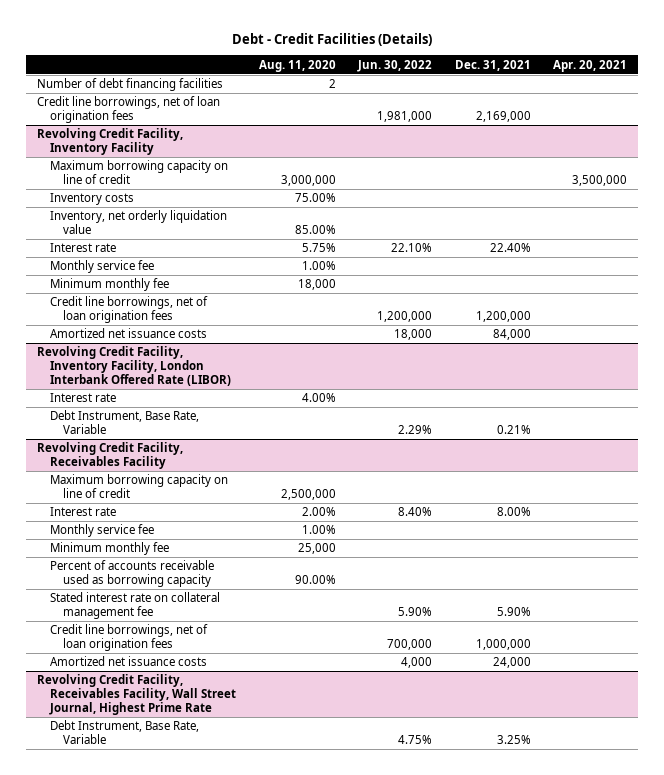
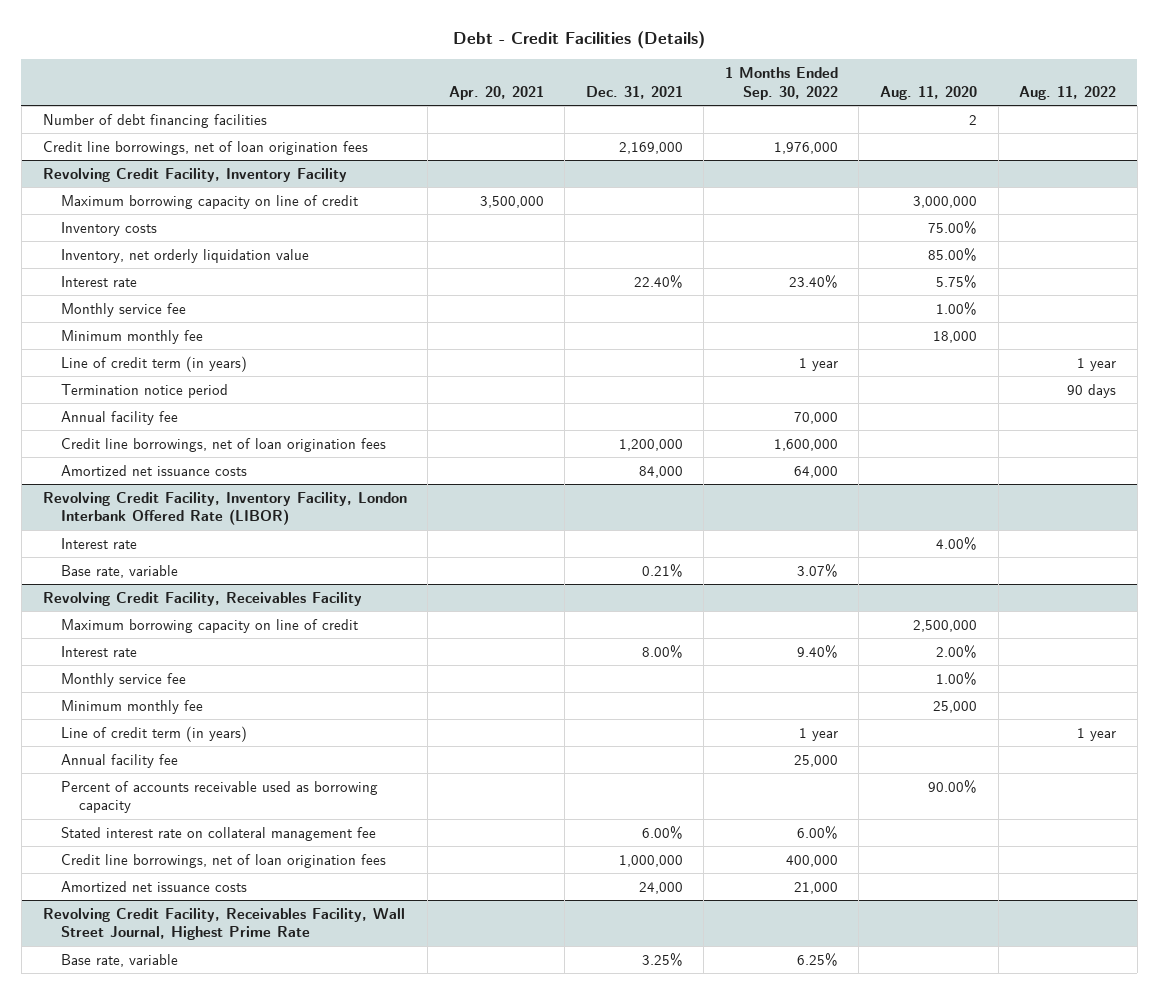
- | Aug. 11, 2020 | Jun. 30, 2022 | Dec. 31, 2021 | Apr. 20, 2021
+ | Apr. 20, 2021 | Dec. 31, 2021 | 1 Months Ended Sep. 30, 2022 | Aug. 11, 2020 | Aug. 11, 2022
@ Revolving Credit Facility, Inventory Facility
+ Line of credit term (in years) | | | 1 year | | 1 year
+ Termination notice period | | | | | 90 days
+ Annual facility fee | | | 70,000 | |
@ Revolving Credit Facility, Inventory Facility, London Interbank Offered Rate (LIBOR)
- Debt Instrument, Base Rate, Variable | | 2.29% | 0.21% |
+ Base rate, variable | | 0.21% | 3.07% | |
@ Revolving Credit Facility, Receivables Facility
+ Line of credit term (in years) | | | 1 year | | 1 year
+ Annual facility fee | | | 25,000 | |
- Stated interest rate on collateral management fee | | 5.90% | 5.90% |
+ Stated interest rate on collateral management fee | | 6.00% | 6.00% | |
@ Revolving Credit Facility, Receivables Facility, Wall Street Journal, Highest Prime Rate
- Debt Instrument, Base Rate, Variable | | 4.75% | 3.25% |
+ Base rate, variable | | 3.25% | 6.25% | |

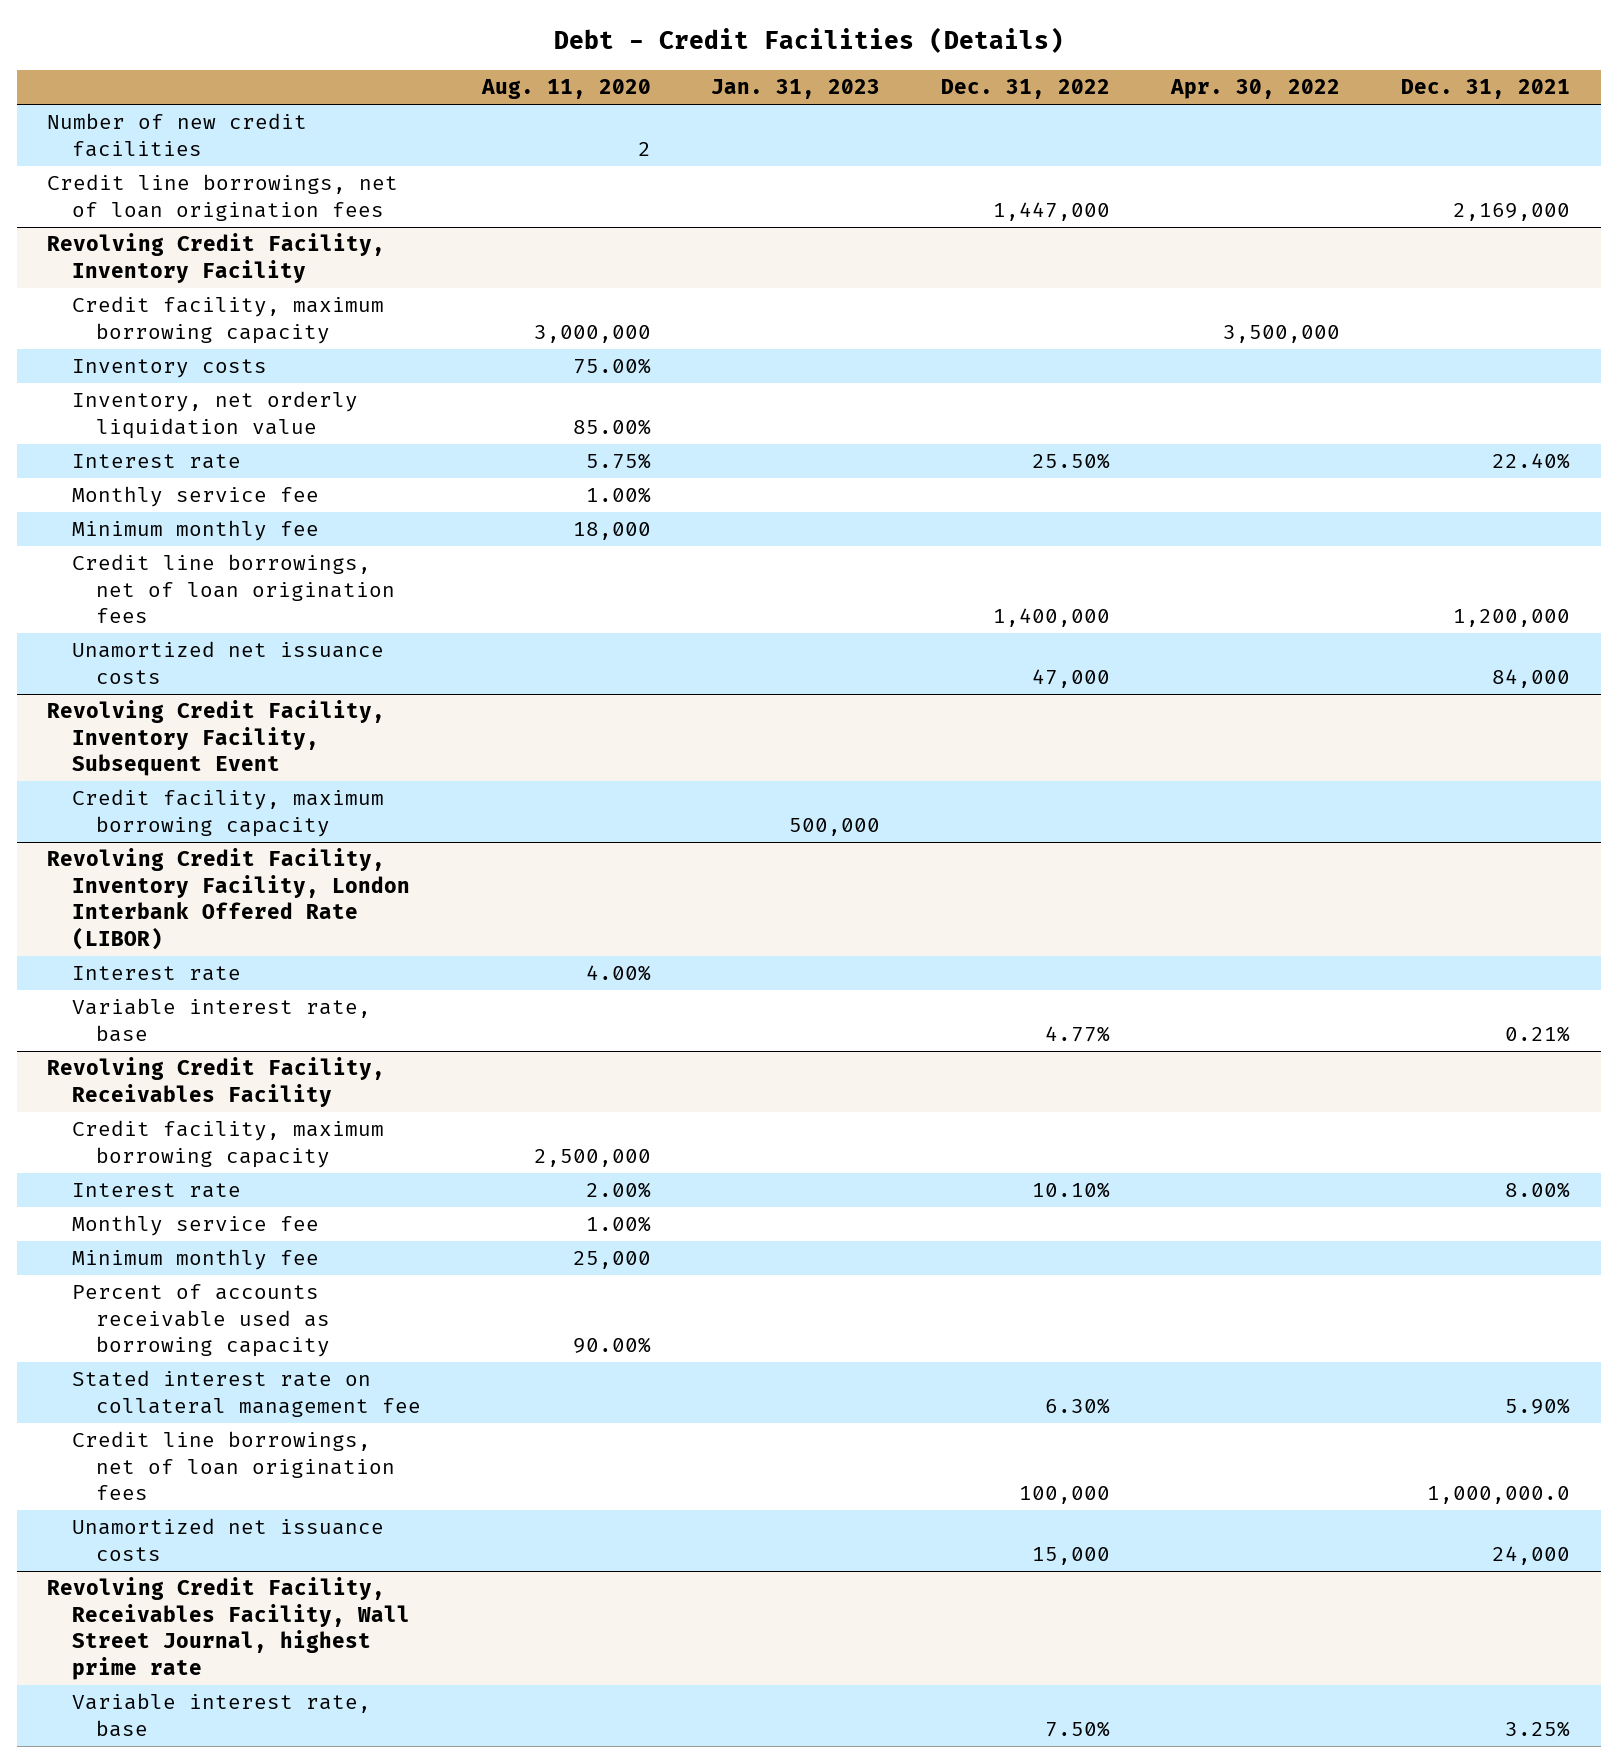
- | Apr. 20, 2021 | Dec. 31, 2021 | 1 Months Ended Sep. 30, 2022 | Aug. 11, 2020 | Aug. 11, 2022
+ | Aug. 11, 2020 | Jan. 31, 2023 | Dec. 31, 2022 | Apr. 30, 2022 | Dec. 31, 2021
- Number of debt financing facilities | | | | 2 |
+ Number of new credit facilities | 2 | | | |
@ Revolving Credit Facility, Inventory Facility
- Maximum borrowing capacity on line of credit | 3,500,000 | | | 3,000,000 |
+ Credit facility, maximum borrowing capacity | 3,000,000 | | | 3,500,000 |
- Line of credit term (in years) | | | 1 year | | 1 year
- Termination notice period | | | | | 90 days
- Annual facility fee | | | 70,000 | |
- Amortized net issuance costs | | 84,000 | 64,000 | |
+ Unamortized net issuance costs | | | 47,000 | | 84,000
+ Revolving Credit Facility, Inventory Facility, Subsequent Event
+ Credit facility, maximum borrowing capacity | | 500,000 | | |
@ Revolving Credit Facility, Inventory Facility, London Interbank Offered Rate (LIBOR)
- Base rate, variable | | 0.21% | 3.07% | |
+ Variable interest rate, base | | | 4.77% | | 0.21%
@ Revolving Credit Facility, Receivables Facility
- Maximum borrowing capacity on line of credit | | | | 2,500,000 |
+ Credit facility, maximum borrowing capacity | 2,500,000 | | | |
- Line of credit term (in years) | | | 1 year | | 1 year
- Annual facility fee | | | 25,000 | |
- Stated interest rate on collateral management fee | | 6.00% | 6.00% | |
- Credit line borrowings, net of loan origination fees | | 1,000,000 | 400,000 | |
- Amortized net issuance costs | | 24,000 | 21,000 | |
- Revolving Credit Facility, Receivables Facility, Wall Street Journal, Highest Prime Rate
- Base rate, variable | | 3.25% | 6.25% | |
@ Revolving Credit Facility, Receivables Facility
+ Stated interest rate on collateral management fee | | | 6.30% | | 5.90%
+ Credit line borrowings, net of loan origination fees | | | 100,000 | | 1,000,000.0
+ Unamortized net issuance costs | | | 15,000 | | 24,000
+ Revolving Credit Facility, Receivables Facility, Wall Street Journal, highest prime rate
+ Variable interest rate, base | | | 7.50% | | 3.25%

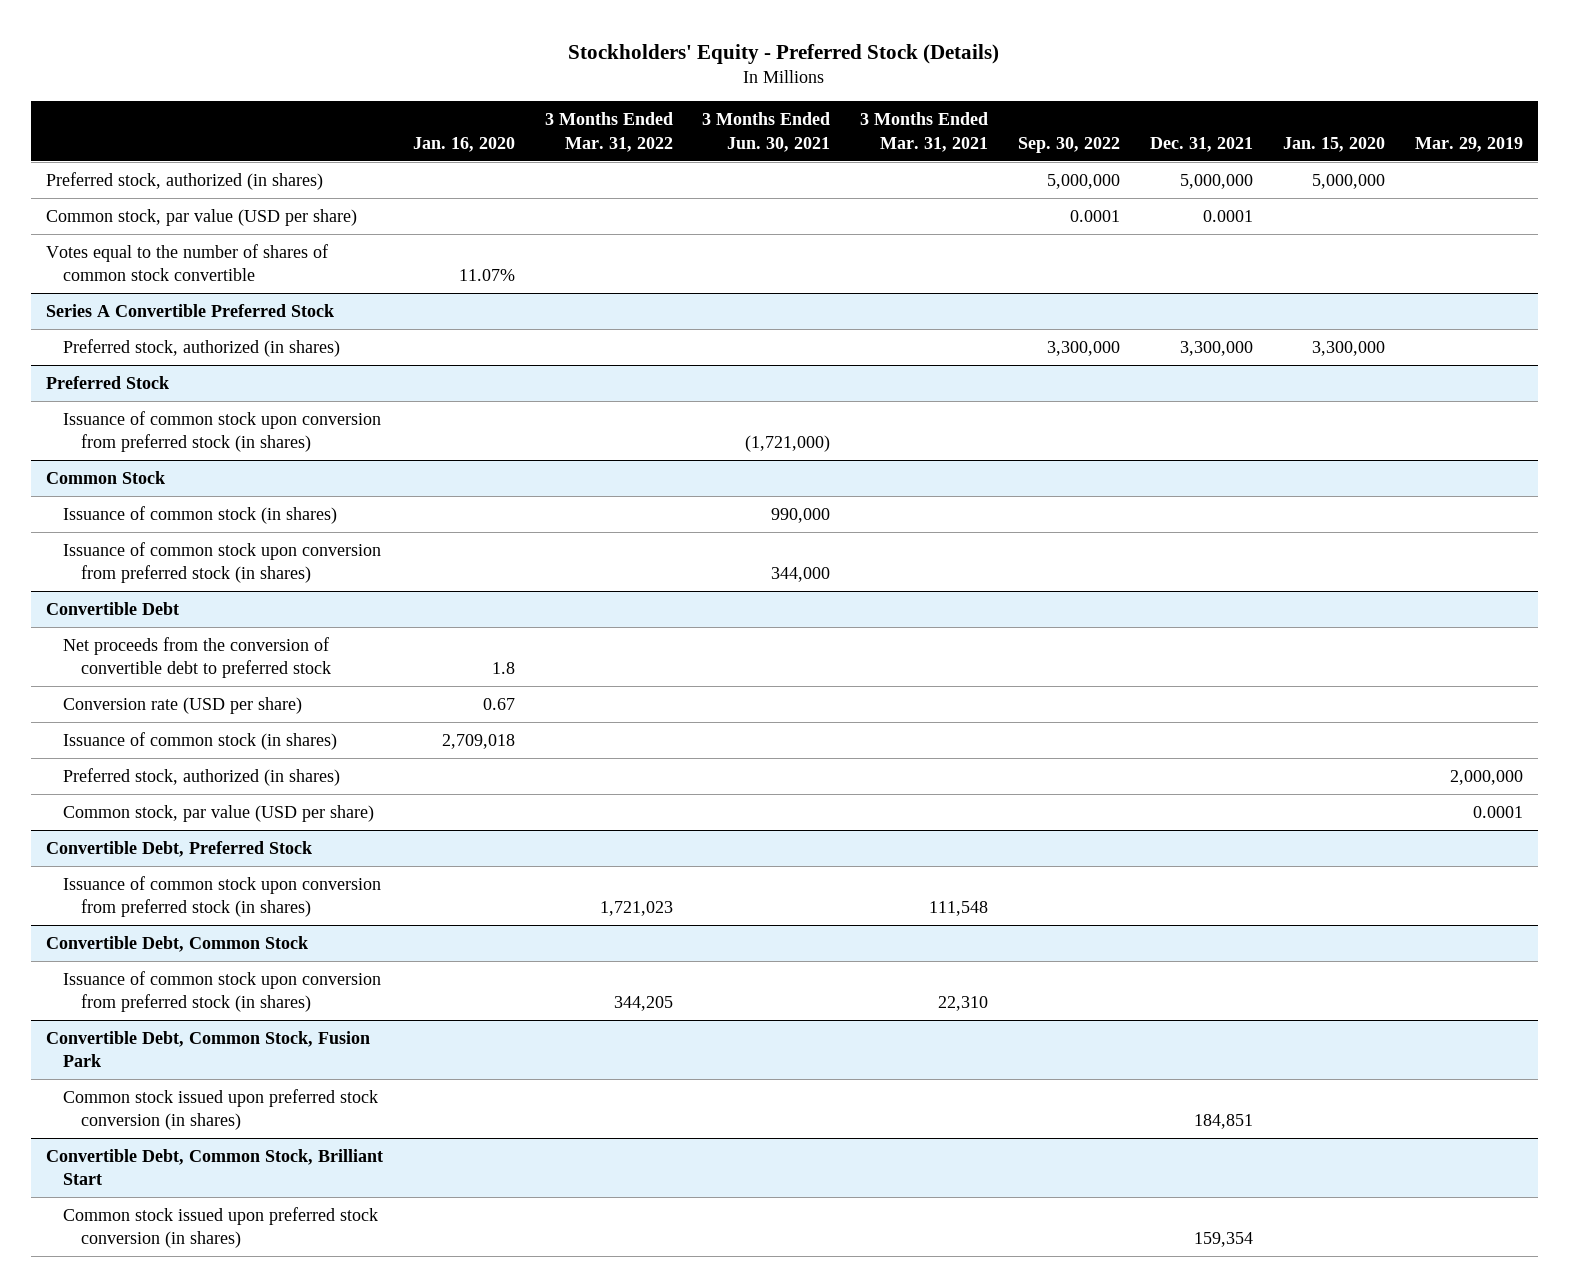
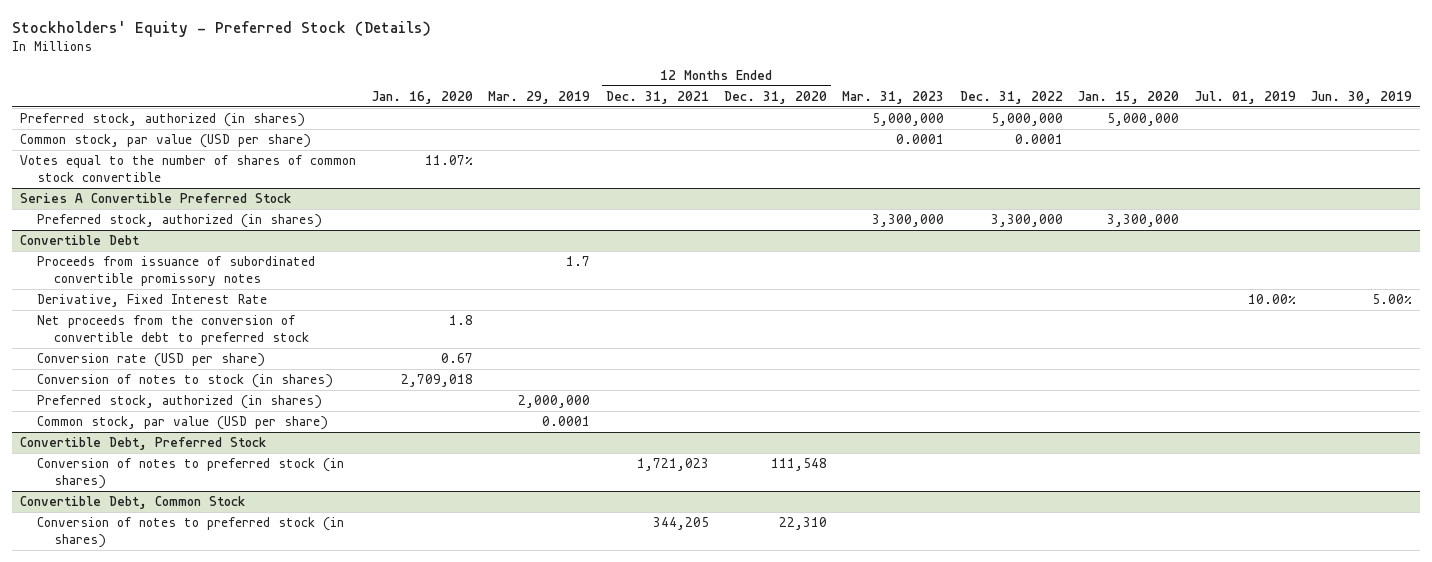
- | Jan. 16, 2020 | 3 Months Ended Mar. 31, 2022 | 3 Months Ended Jun. 30, 2021 | 3 Months Ended Mar. 31, 2021 | Sep. 30, 2022 | Dec. 31, 2021 | Jan. 15, 2020 | Mar. 29, 2019
+ | Jan. 16, 2020 | Mar. 29, 2019 | 12 Months Ended Dec. 31, 2021 | 12 Months Ended Dec. 31, 2020 | Mar. 31, 2023 | Dec. 31, 2022 | Jan. 15, 2020 | Jul. 01, 2019 | Jun. 30, 2019
- Preferred Stock
- Issuance of common stock upon conversion from preferred stock (in shares) | | | (1,721,000) | | | | |
- Common Stock
- Issuance of common stock (in shares) | | | 990,000 | | | | |
- Issuance of common stock upon conversion from preferred stock (in shares) | | | 344,000 | | | | |
@ Convertible Debt
+ Proceeds from issuance of subordinated convertible promissory notes | | 1.7 | | | | | | |
+ Derivative, Fixed Interest Rate | | | | | | | | 10.00% | 5.00%
- Issuance of common stock (in shares) | 2,709,018 | | | | | | |
+ Conversion of notes to stock (in shares) | 2,709,018 | | | | | | | |
@ Convertible Debt, Preferred Stock
- Issuance of common stock upon conversion from preferred stock (in shares) | | 1,721,023 | | 111,548 | | | |
+ Conversion of notes to preferred stock (in shares) | | | 1,721,023 | 111,548 | | | | |
@ Convertible Debt, Common Stock
- Issuance of common stock upon conversion from preferred stock (in shares) | | 344,205 | | 22,310 | | | |
- Convertible Debt, Common Stock, Fusion Park
- Common stock issued upon preferred stock conversion (in shares) | | | | | | 184,851 | |
- Convertible Debt, Common Stock, Brilliant Start
- Common stock issued upon preferred stock conversion (in shares) | | | | | | 159,354 | |
@ Convertible Debt, Common Stock
+ Conversion of notes to preferred stock (in shares) | | | 344,205 | 22,310 | | | | |

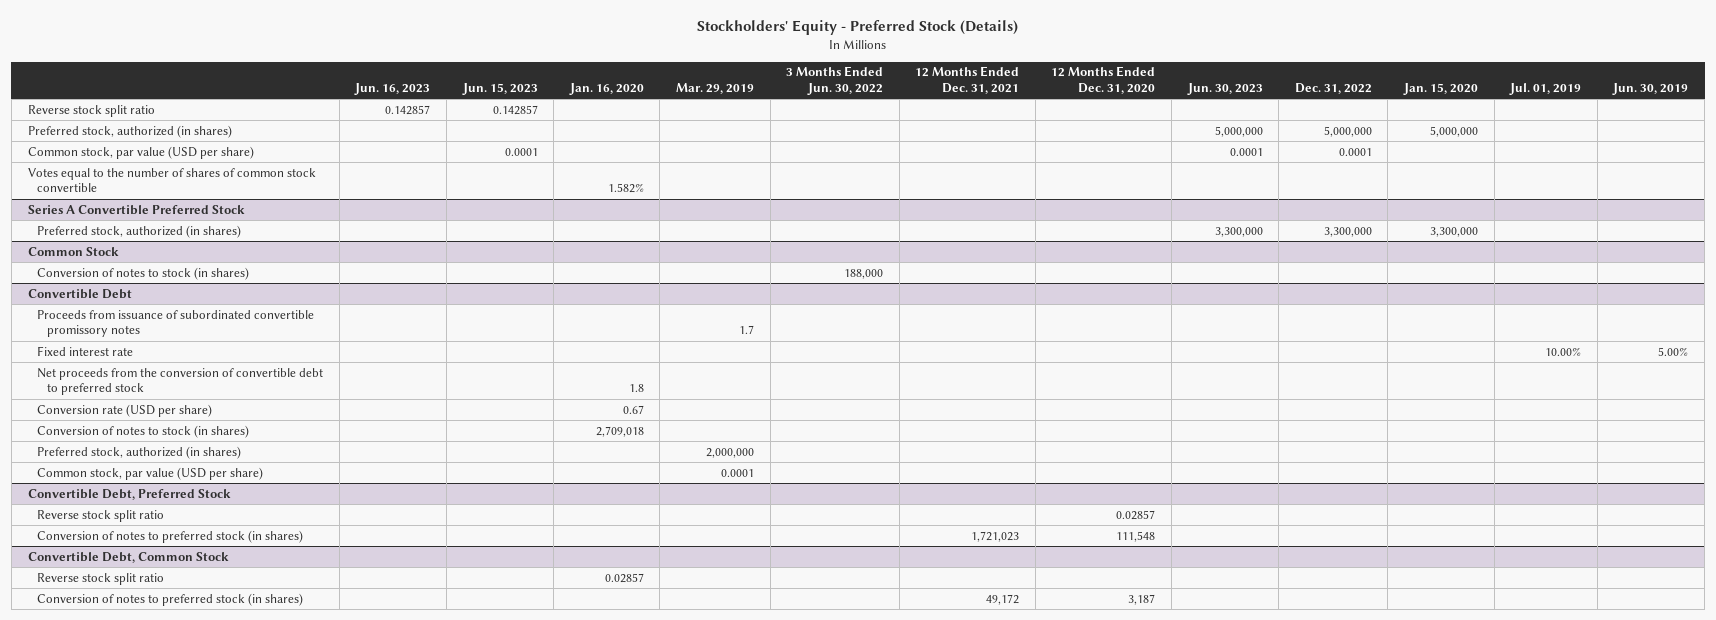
- | Jan. 16, 2020 | Mar. 29, 2019 | 12 Months Ended Dec. 31, 2021 | 12 Months Ended Dec. 31, 2020 | Mar. 31, 2023 | Dec. 31, 2022 | Jan. 15, 2020 | Jul. 01, 2019 | Jun. 30, 2019
+ | Jun. 16, 2023 | Jun. 15, 2023 | Jan. 16, 2020 | Mar. 29, 2019 | 3 Months Ended Jun. 30, 2022 | 12 Months Ended Dec. 31, 2021 | 12 Months Ended Dec. 31, 2020 | Jun. 30, 2023 | Dec. 31, 2022 | Jan. 15, 2020 | Jul. 01, 2019 | Jun. 30, 2019
+ Reverse stock split ratio | 0.142857 | 0.142857 | | | | | | | | | |
- Votes equal to the number of shares of common stock convertible | 11.07% | | | | | | | |
+ Votes equal to the number of shares of common stock convertible | | | 1.582% | | | | | | | | |
+ Common Stock
+ Conversion of notes to stock (in shares) | | | | | 188,000 | | | | | | |
@ Convertible Debt
- Derivative, Fixed Interest Rate | | | | | | | | 10.00% | 5.00%
+ Fixed interest rate | | | | | | | | | | | 10.00% | 5.00%
@ Convertible Debt, Preferred Stock
+ Reverse stock split ratio | | | | | | | 0.02857 | | | | |
@ Convertible Debt, Common Stock
- Conversion of notes to preferred stock (in shares) | | | 344,205 | 22,310 | | | | |
+ Reverse stock split ratio | | | 0.02857 | | | | | | | | |
+ Conversion of notes to preferred stock (in shares) | | | | | | 49,172 | 3,187 | | | | |

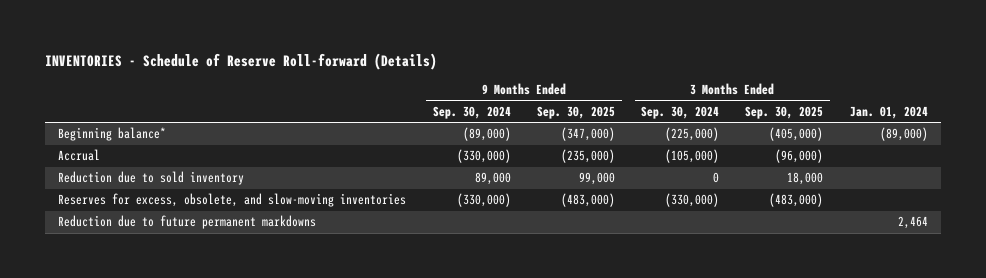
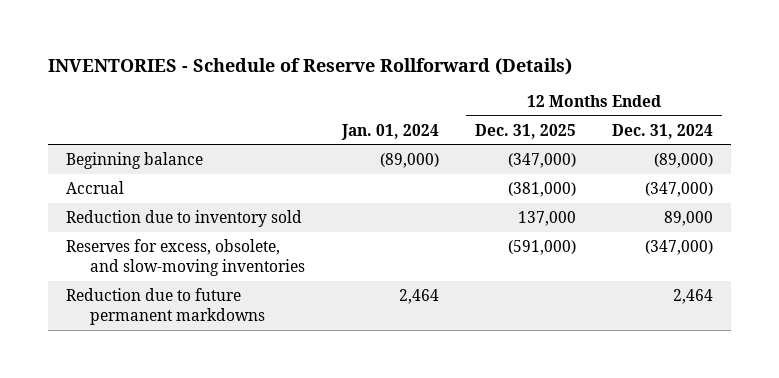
- INVENTORIES - Schedule of Reserve Roll-forward (Details)
+ INVENTORIES - Schedule of Reserve Rollforward (Details)
- | 9 Months Ended Sep. 30, 2024 | 9 Months Ended Sep. 30, 2025 | 3 Months Ended Sep. 30, 2024 | 3 Months Ended Sep. 30, 2025 | Jan. 01, 2024
+ | Jan. 01, 2024 | 12 Months Ended Dec. 31, 2025 | 12 Months Ended Dec. 31, 2024
- Beginning balance* | (89,000) | (347,000) | (225,000) | (405,000) | (89,000)
+ Beginning balance | (89,000) | (347,000) | (89,000)
- Reduction due to sold inventory | 89,000 | 99,000 | 0 | 18,000 |
+ Reduction due to inventory sold | | 137,000 | 89,000

